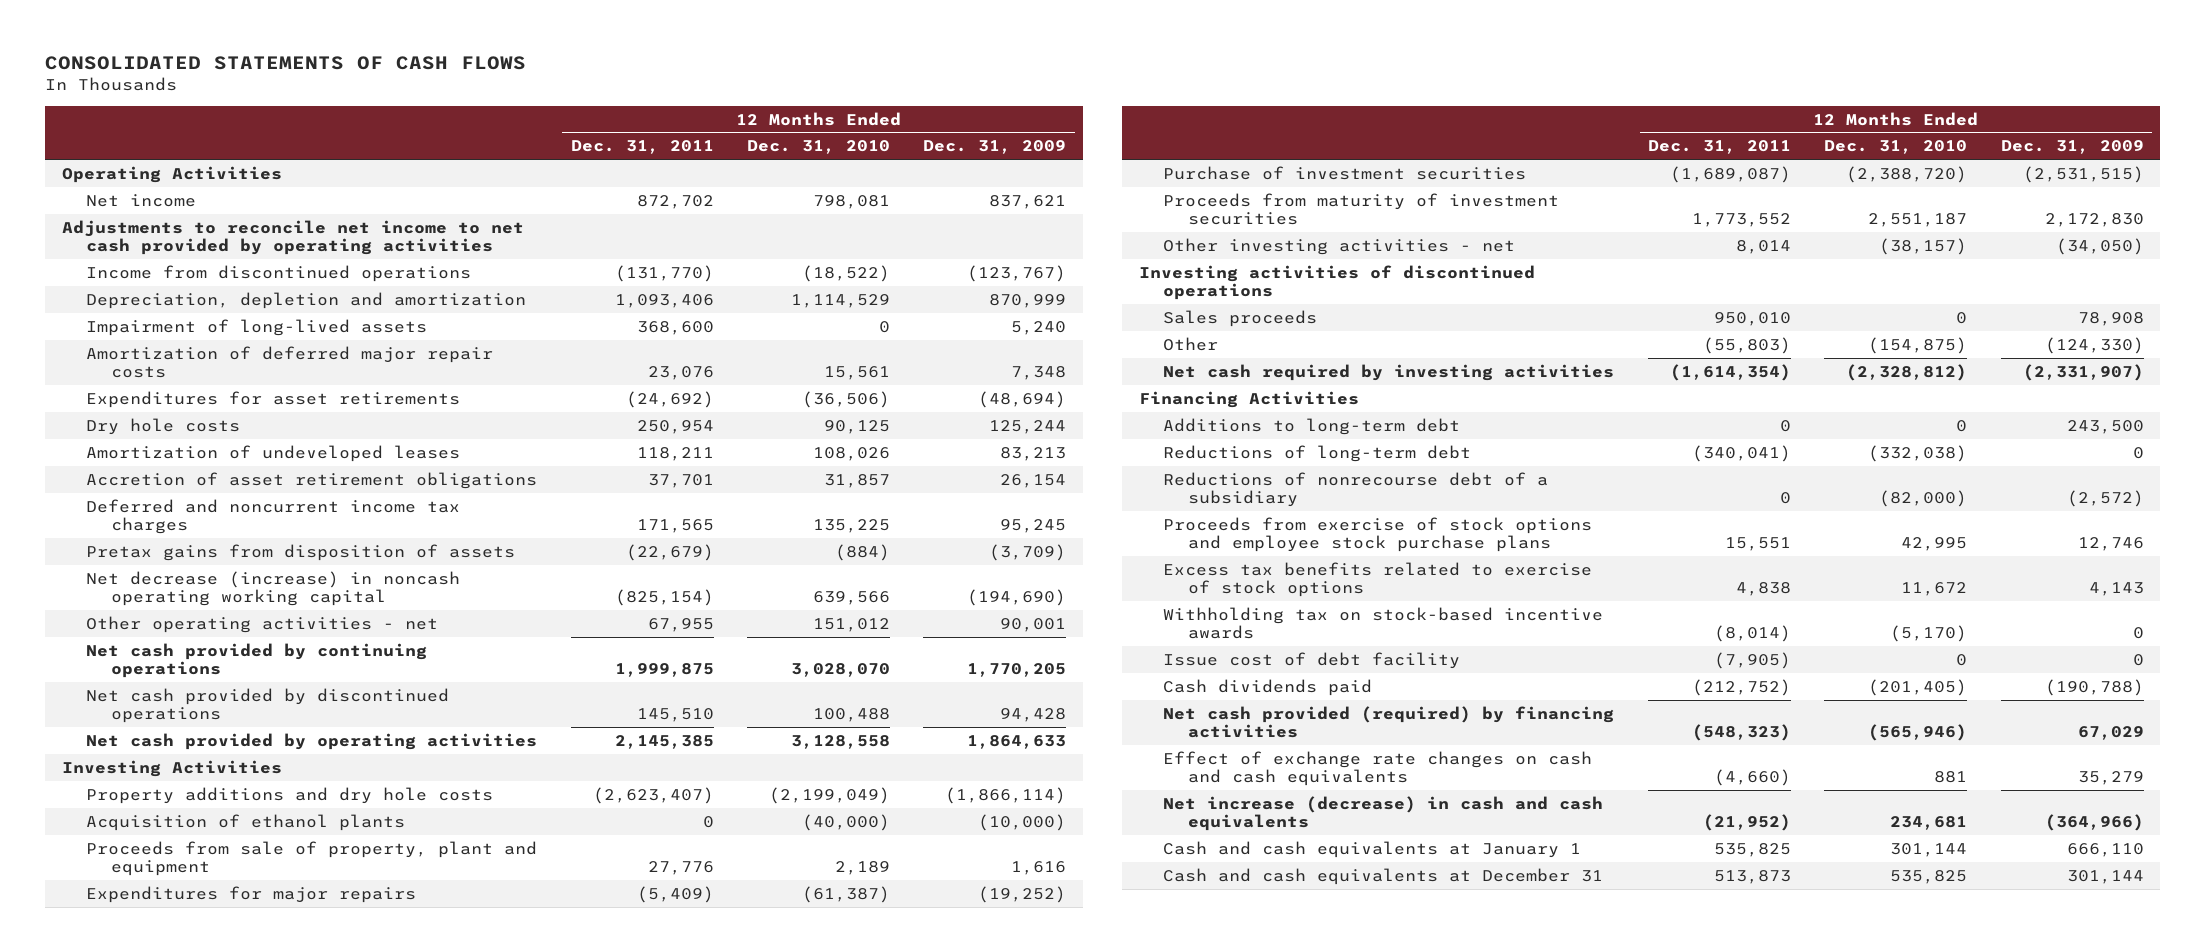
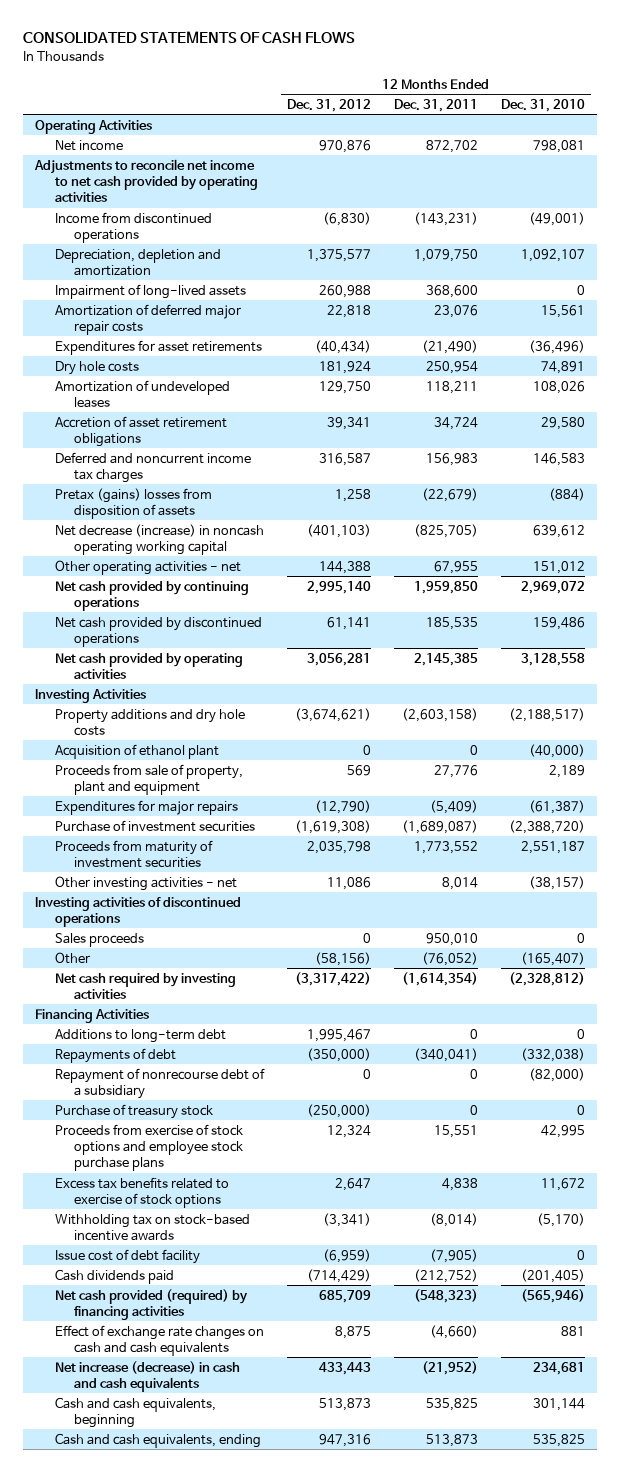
- | 12 Months Ended Dec. 31, 2011 | 12 Months Ended Dec. 31, 2010 | 12 Months Ended Dec. 31, 2009
+ | 12 Months Ended Dec. 31, 2012 | 12 Months Ended Dec. 31, 2011 | 12 Months Ended Dec. 31, 2010
- Income from discontinued operations | (131,770) | (18,522) | (123,767)
- Depreciation, depletion and amortization | 1,093,406 | 1,114,529 | 870,999
+ Income from discontinued operations | (6,830) | (143,231) | (49,001)
+ Depreciation, depletion and amortization | 1,375,577 | 1,079,750 | 1,092,107
- Expenditures for asset retirements | (24,692) | (36,506) | (48,694)
- Dry hole costs | 250,954 | 90,125 | 125,244
+ Expenditures for asset retirements | (40,434) | (21,490) | (36,496)
+ Dry hole costs | 181,924 | 250,954 | 74,891
- Accretion of asset retirement obligations | 37,701 | 31,857 | 26,154
- Deferred and noncurrent income tax charges | 171,565 | 135,225 | 95,245
- Pretax gains from disposition of assets | (22,679) | (884) | (3,709)
- Net decrease (increase) in noncash operating working capital | (825,154) | 639,566 | (194,690)
+ Accretion of asset retirement obligations | 39,341 | 34,724 | 29,580
+ Deferred and noncurrent income tax charges | 316,587 | 156,983 | 146,583
+ Pretax (gains) losses from disposition of assets | 1,258 | (22,679) | (884)
+ Net decrease (increase) in noncash operating working capital | (401,103) | (825,705) | 639,612
- Net cash provided by continuing operations | 1,999,875 | 3,028,070 | 1,770,205
- Net cash provided by discontinued operations | 145,510 | 100,488 | 94,428
+ Net cash provided by continuing operations | 2,995,140 | 1,959,850 | 2,969,072
+ Net cash provided by discontinued operations | 61,141 | 185,535 | 159,486
- Property additions and dry hole costs | (2,623,407) | (2,199,049) | (1,866,114)
- Acquisition of ethanol plants | 0 | (40,000) | (10,000)
+ Property additions and dry hole costs | (3,674,621) | (2,603,158) | (2,188,517)
+ Acquisition of ethanol plant | 0 | 0 | (40,000)
- Other | (55,803) | (154,875) | (124,330)
+ Other | (58,156) | (76,052) | (165,407)
- Reductions of long-term debt | (340,041) | (332,038) | 0
- Reductions of nonrecourse debt of a subsidiary | 0 | (82,000) | (2,572)
+ Repayments of debt | (350,000) | (340,041) | (332,038)
+ Repayment of nonrecourse debt of a subsidiary | 0 | 0 | (82,000)
+ Purchase of treasury stock | (250,000) | 0 | 0
- Cash and cash equivalents at January 1 | 535,825 | 301,144 | 666,110
- Cash and cash equivalents at December 31 | 513,873 | 535,825 | 301,144
+ Cash and cash equivalents, beginning | 513,873 | 535,825 | 301,144
+ Cash and cash equivalents, ending | 947,316 | 513,873 | 535,825

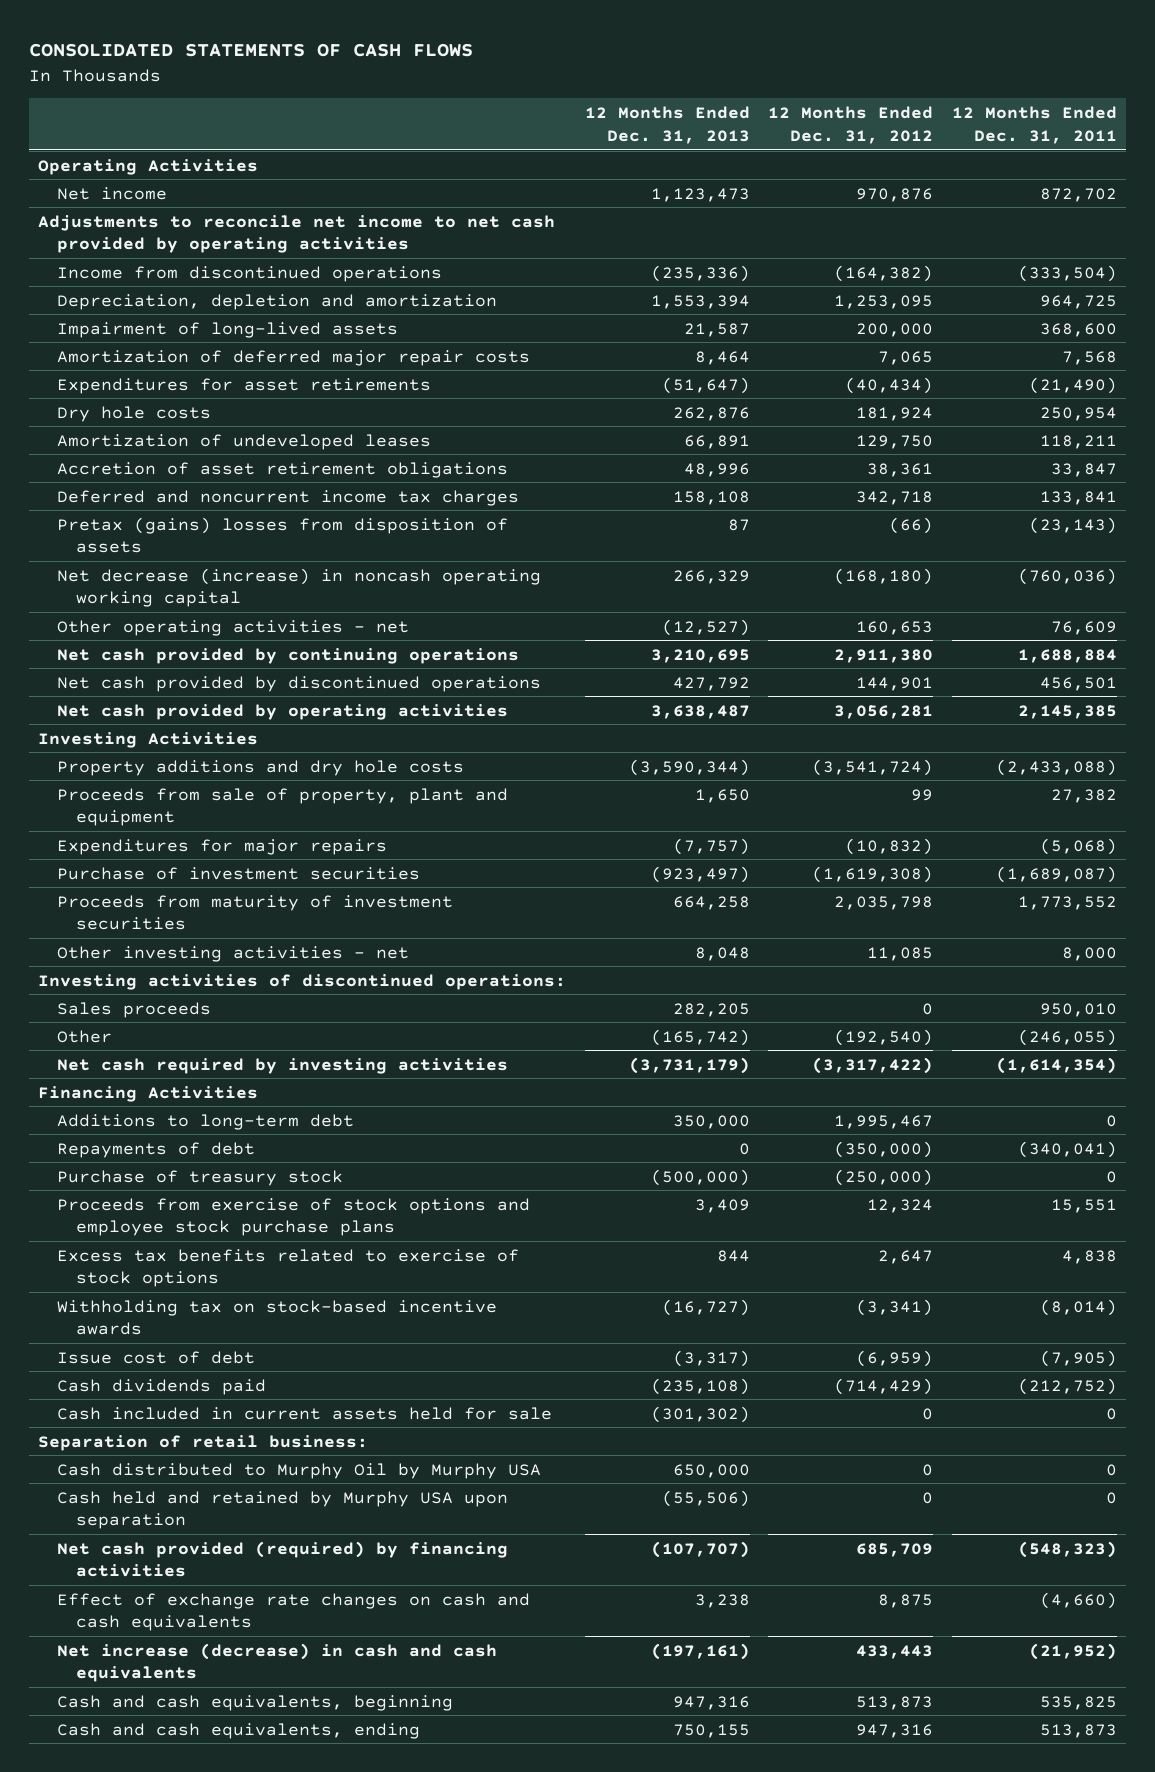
- | 12 Months Ended Dec. 31, 2012 | 12 Months Ended Dec. 31, 2011 | 12 Months Ended Dec. 31, 2010
+ | 12 Months Ended Dec. 31, 2013 | 12 Months Ended Dec. 31, 2012 | 12 Months Ended Dec. 31, 2011
- Income from discontinued operations | (6,830) | (143,231) | (49,001)
- Depreciation, depletion and amortization | 1,375,577 | 1,079,750 | 1,092,107
- Impairment of long-lived assets | 260,988 | 368,600 | 0
- Amortization of deferred major repair costs | 22,818 | 23,076 | 15,561
+ Income from discontinued operations | (235,336) | (164,382) | (333,504)
+ Depreciation, depletion and amortization | 1,553,394 | 1,253,095 | 964,725
+ Impairment of long-lived assets | 21,587 | 200,000 | 368,600
+ Amortization of deferred major repair costs | 8,464 | 7,065 | 7,568
- Accretion of asset retirement obligations | 39,341 | 34,724 | 29,580
- Deferred and noncurrent income tax charges | 316,587 | 156,983 | 146,583
- Pretax (gains) losses from disposition of assets | 1,258 | (22,679) | (884)
- Net decrease (increase) in noncash operating working capital | (401,103) | (825,705) | 639,612
- Other operating activities - net | 144,388 | 67,955 | 151,012
- Net cash provided by continuing operations | 2,995,140 | 1,959,850 | 2,969,072
- Net cash provided by discontinued operations | 61,141 | 185,535 | 159,486
+ Accretion of asset retirement obligations | 48,996 | 38,361 | 33,847
+ Deferred and noncurrent income tax charges | 158,108 | 342,718 | 133,841
+ Pretax (gains) losses from disposition of assets | 87 | (66) | (23,143)
+ Net decrease (increase) in noncash operating working capital | 266,329 | (168,180) | (760,036)
+ Other operating activities - net | (12,527) | 160,653 | 76,609
+ Net cash provided by continuing operations | 3,210,695 | 2,911,380 | 1,688,884
+ Net cash provided by discontinued operations | 427,792 | 144,901 | 456,501
- Property additions and dry hole costs | (3,674,621) | (2,603,158) | (2,188,517)
- Acquisition of ethanol plant | 0 | 0 | (40,000)
- Proceeds from sale of property, plant and equipment | 569 | 27,776 | 2,189
- Expenditures for major repairs | (12,790) | (5,409) | (61,387)
+ Property additions and dry hole costs | (3,590,344) | (3,541,724) | (2,433,088)
+ Proceeds from sale of property, plant and equipment | 1,650 | 99 | 27,382
+ Expenditures for major repairs | (7,757) | (10,832) | (5,068)
- Other investing activities - net | 11,086 | 8,014 | (38,157)
- Investing activities of discontinued operations
+ Other investing activities - net | 8,048 | 11,085 | 8,000
+ Investing activities of discontinued operations:
- Other | (58,156) | (76,052) | (165,407)
+ Other | (165,742) | (192,540) | (246,055)
- Repayment of nonrecourse debt of a subsidiary | 0 | 0 | (82,000)
- Issue cost of debt facility | (6,959) | (7,905) | 0
+ Issue cost of debt | (3,317) | (6,959) | (7,905)
+ Cash included in current assets held for sale | (301,302) | 0 | 0
+ Separation of retail business:
+ Cash distributed to Murphy Oil by Murphy USA | 650,000 | 0 | 0
+ Cash held and retained by Murphy USA upon separation | (55,506) | 0 | 0

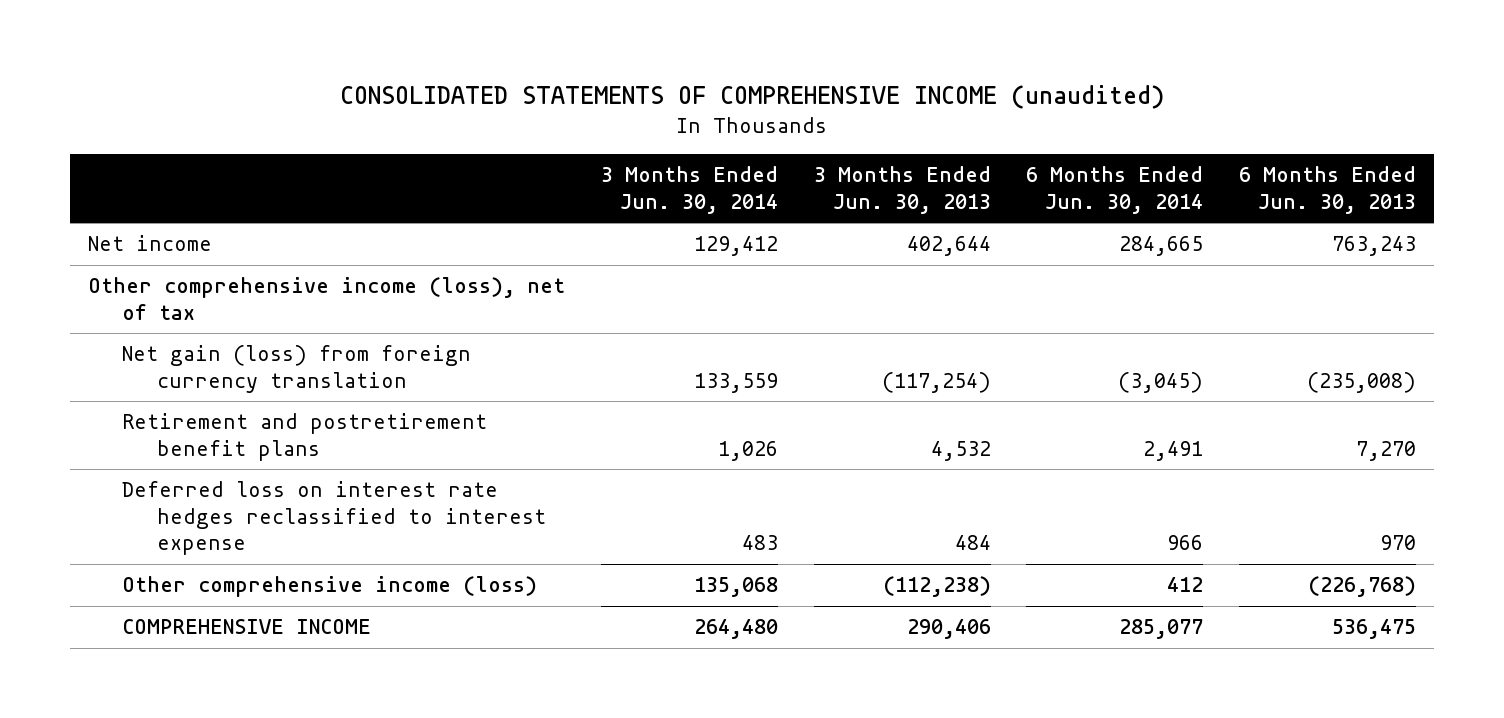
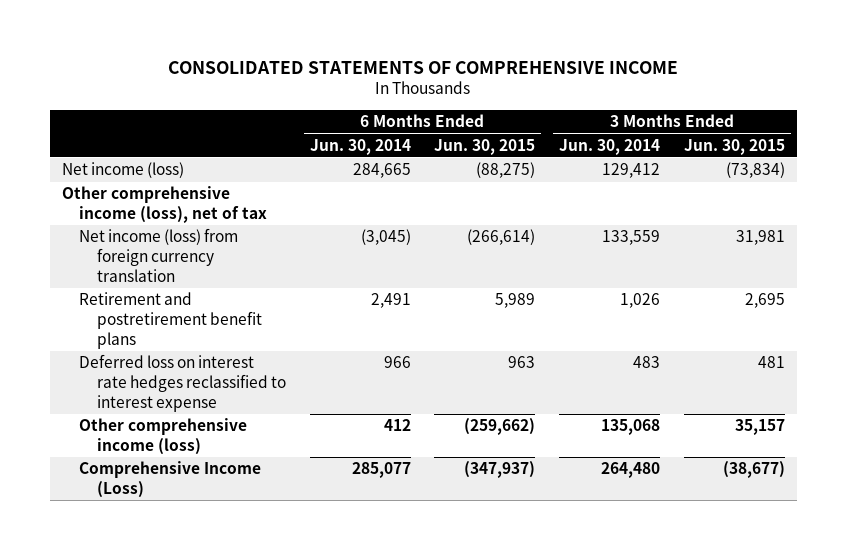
- CONSOLIDATED STATEMENTS OF COMPREHENSIVE INCOME (unaudited)
+ CONSOLIDATED STATEMENTS OF COMPREHENSIVE INCOME
- | 3 Months Ended Jun. 30, 2014 | 3 Months Ended Jun. 30, 2013 | 6 Months Ended Jun. 30, 2014 | 6 Months Ended Jun. 30, 2013
+ | 6 Months Ended Jun. 30, 2014 | 6 Months Ended Jun. 30, 2015 | 3 Months Ended Jun. 30, 2014 | 3 Months Ended Jun. 30, 2015
- Net income | 129,412 | 402,644 | 284,665 | 763,243
+ Net income (loss) | 284,665 | (88,275) | 129,412 | (73,834)
- Net gain (loss) from foreign currency translation | 133,559 | (117,254) | (3,045) | (235,008)
+ Net income (loss) from foreign currency translation | (3,045) | (266,614) | 133,559 | 31,981
- COMPREHENSIVE INCOME | 264,480 | 290,406 | 285,077 | 536,475
+ Comprehensive Income (Loss) | 285,077 | (347,937) | 264,480 | (38,677)

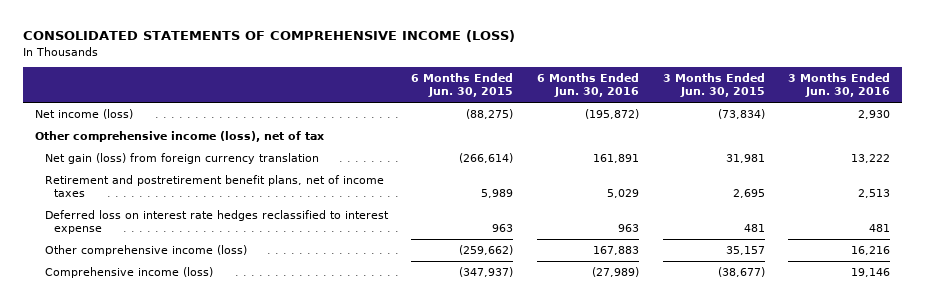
- CONSOLIDATED STATEMENTS OF COMPREHENSIVE INCOME
+ CONSOLIDATED STATEMENTS OF COMPREHENSIVE INCOME (LOSS)
- | 6 Months Ended Jun. 30, 2014 | 6 Months Ended Jun. 30, 2015 | 3 Months Ended Jun. 30, 2014 | 3 Months Ended Jun. 30, 2015
+ | 6 Months Ended Jun. 30, 2015 | 6 Months Ended Jun. 30, 2016 | 3 Months Ended Jun. 30, 2015 | 3 Months Ended Jun. 30, 2016
- Net income (loss) from foreign currency translation | (3,045) | (266,614) | 133,559 | 31,981
- Retirement and postretirement benefit plans | 2,491 | 5,989 | 1,026 | 2,695
+ Net gain (loss) from foreign currency translation | (266,614) | 161,891 | 31,981 | 13,222
+ Retirement and postretirement benefit plans, net of income taxes | 5,989 | 5,029 | 2,695 | 2,513
- Comprehensive Income (Loss) | 285,077 | (347,937) | 264,480 | (38,677)
+ Comprehensive income (loss) | (347,937) | (27,989) | (38,677) | 19,146

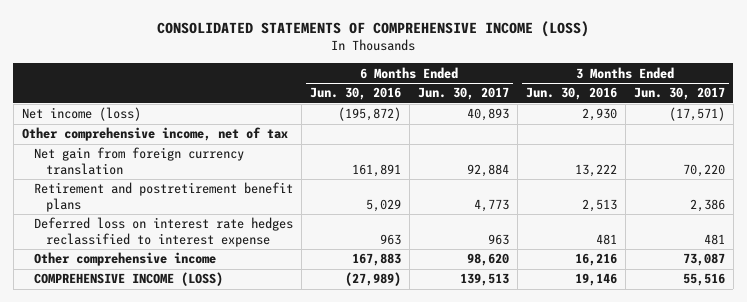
- | 6 Months Ended Jun. 30, 2015 | 6 Months Ended Jun. 30, 2016 | 3 Months Ended Jun. 30, 2015 | 3 Months Ended Jun. 30, 2016
+ | 6 Months Ended Jun. 30, 2016 | 6 Months Ended Jun. 30, 2017 | 3 Months Ended Jun. 30, 2016 | 3 Months Ended Jun. 30, 2017
- Other comprehensive income (loss), net of tax
- Net gain (loss) from foreign currency translation | (266,614) | 161,891 | 31,981 | 13,222
- Retirement and postretirement benefit plans, net of income taxes | 5,989 | 5,029 | 2,695 | 2,513
+ Other comprehensive income, net of tax
+ Net gain from foreign currency translation | 161,891 | 92,884 | 13,222 | 70,220
+ Retirement and postretirement benefit plans | 5,029 | 4,773 | 2,513 | 2,386
- Other comprehensive income (loss) | (259,662) | 167,883 | 35,157 | 16,216
- Comprehensive income (loss) | (347,937) | (27,989) | (38,677) | 19,146
+ Other comprehensive income | 167,883 | 98,620 | 16,216 | 73,087
+ COMPREHENSIVE INCOME (LOSS) | (27,989) | 139,513 | 19,146 | 55,516

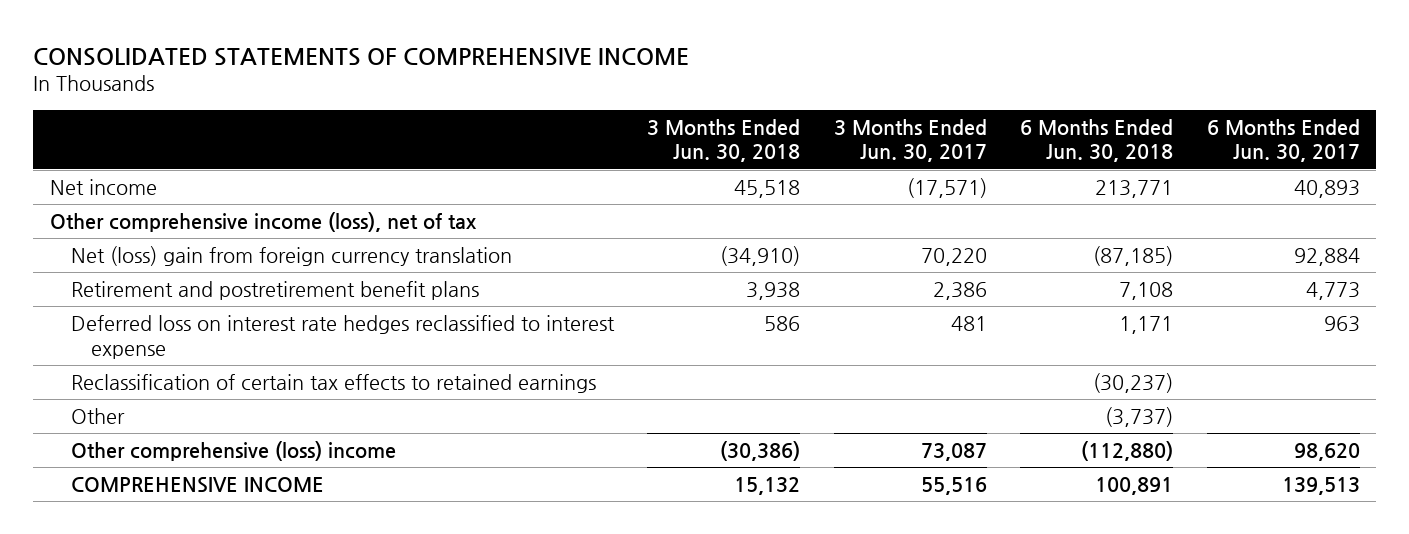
- CONSOLIDATED STATEMENTS OF COMPREHENSIVE INCOME (LOSS)
+ CONSOLIDATED STATEMENTS OF COMPREHENSIVE INCOME
- | 6 Months Ended Jun. 30, 2016 | 6 Months Ended Jun. 30, 2017 | 3 Months Ended Jun. 30, 2016 | 3 Months Ended Jun. 30, 2017
+ | 3 Months Ended Jun. 30, 2018 | 3 Months Ended Jun. 30, 2017 | 6 Months Ended Jun. 30, 2018 | 6 Months Ended Jun. 30, 2017
- Net income (loss) | (195,872) | 40,893 | 2,930 | (17,571)
- Other comprehensive income, net of tax
- Net gain from foreign currency translation | 161,891 | 92,884 | 13,222 | 70,220
+ Net income | 45,518 | (17,571) | 213,771 | 40,893
+ Other comprehensive income (loss), net of tax
+ Net (loss) gain from foreign currency translation | (34,910) | 70,220 | (87,185) | 92,884
- Other comprehensive income | 167,883 | 98,620 | 16,216 | 73,087
- COMPREHENSIVE INCOME (LOSS) | (27,989) | 139,513 | 19,146 | 55,516
+ Reclassification of certain tax effects to retained earnings | | | (30,237) |
+ Other | | | (3,737) |
+ Other comprehensive (loss) income | (30,386) | 73,087 | (112,880) | 98,620
+ COMPREHENSIVE INCOME | 15,132 | 55,516 | 100,891 | 139,513

